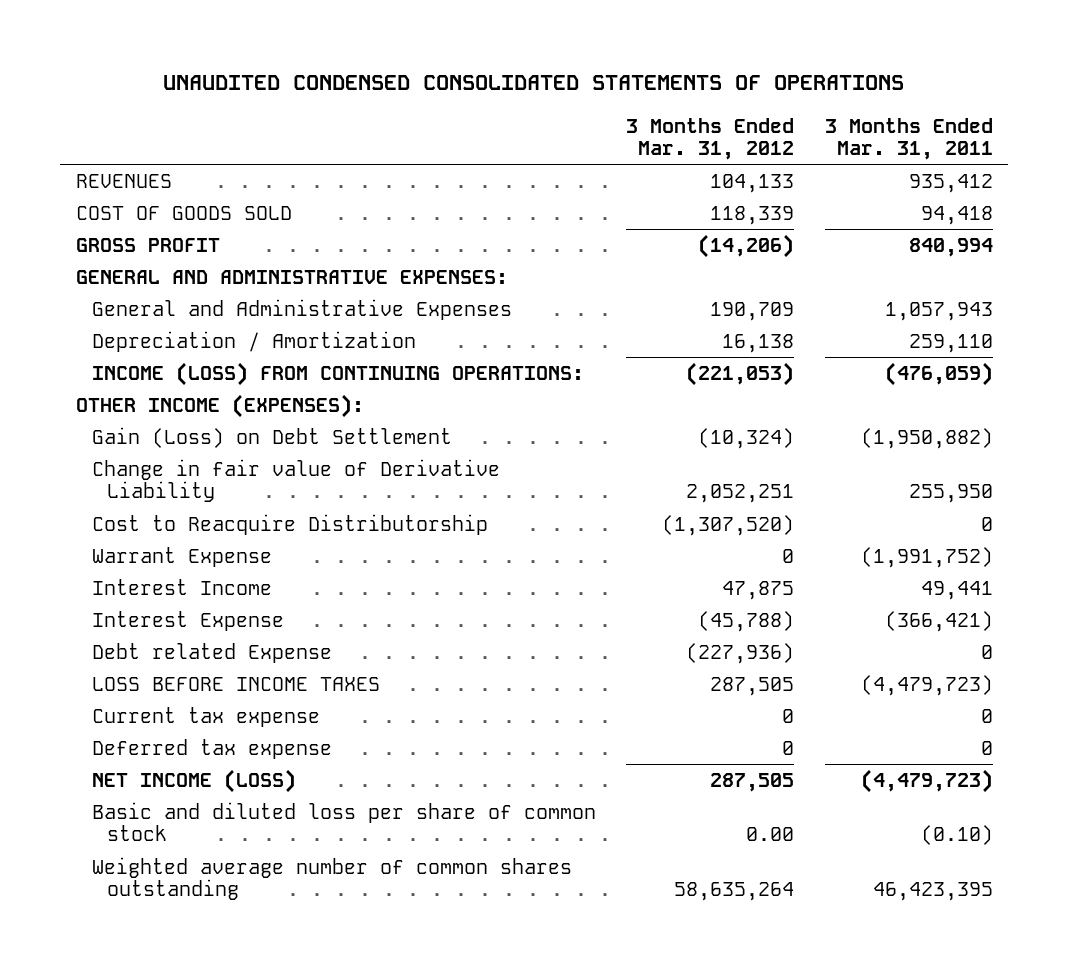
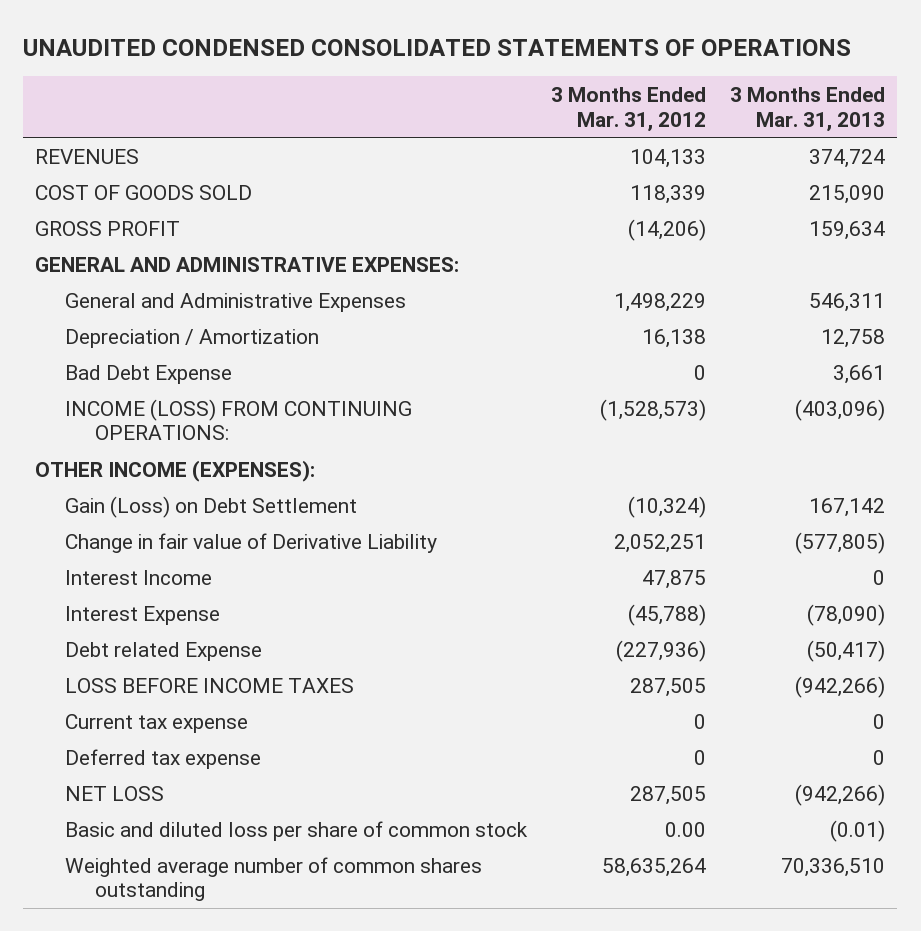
- | 3 Months Ended Mar. 31, 2012 | 3 Months Ended Mar. 31, 2011
+ | 3 Months Ended Mar. 31, 2012 | 3 Months Ended Mar. 31, 2013
- General and Administrative Expenses | 190,709 | 1,057,943
+ General and Administrative Expenses | 1,498,229 | 546,311
- INCOME (LOSS) FROM CONTINUING OPERATIONS: | (221,053) | (476,059)
+ Bad Debt Expense | 0 | 3,661
+ INCOME (LOSS) FROM CONTINUING OPERATIONS: | (1,528,573) | (403,096)
- Cost to Reacquire Distributorship | (1,307,520) | 0
- Warrant Expense | 0 | (1,991,752)
- NET INCOME (LOSS) | 287,505 | (4,479,723)
+ NET LOSS | 287,505 | (942,266)

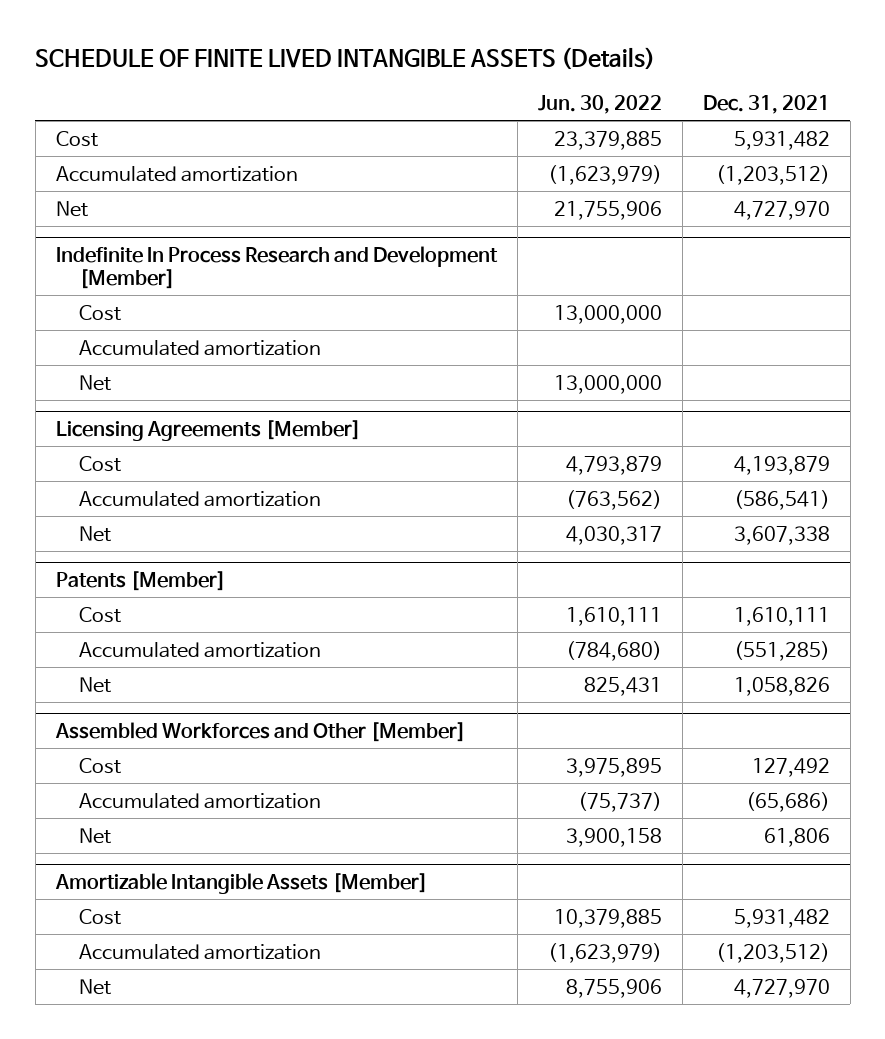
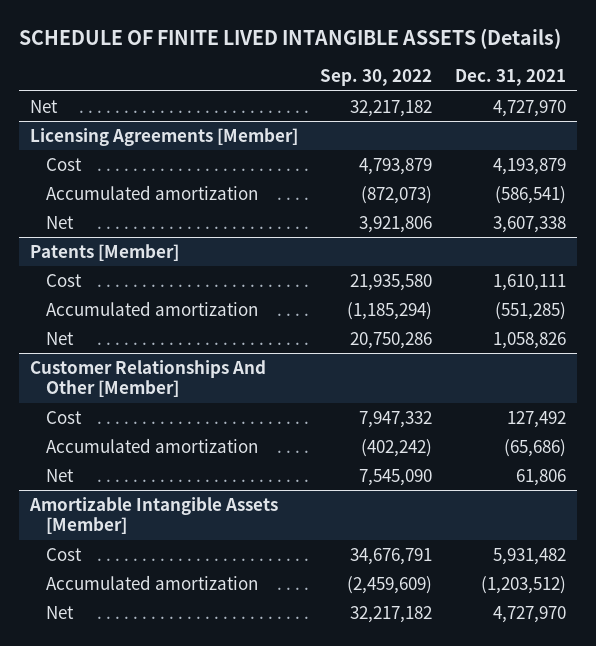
- | Jun. 30, 2022 | Dec. 31, 2021
+ | Sep. 30, 2022 | Dec. 31, 2021
- Cost | 23,379,885 | 5,931,482
- Accumulated amortization | (1,623,979) | (1,203,512)
- Indefinite In Process Research and Development [Member]
- Cost | 13,000,000 |
- Accumulated amortization
- Net | 13,000,000 |
- Assembled Workforces and Other [Member]
+ Customer Relationships And Other [Member]

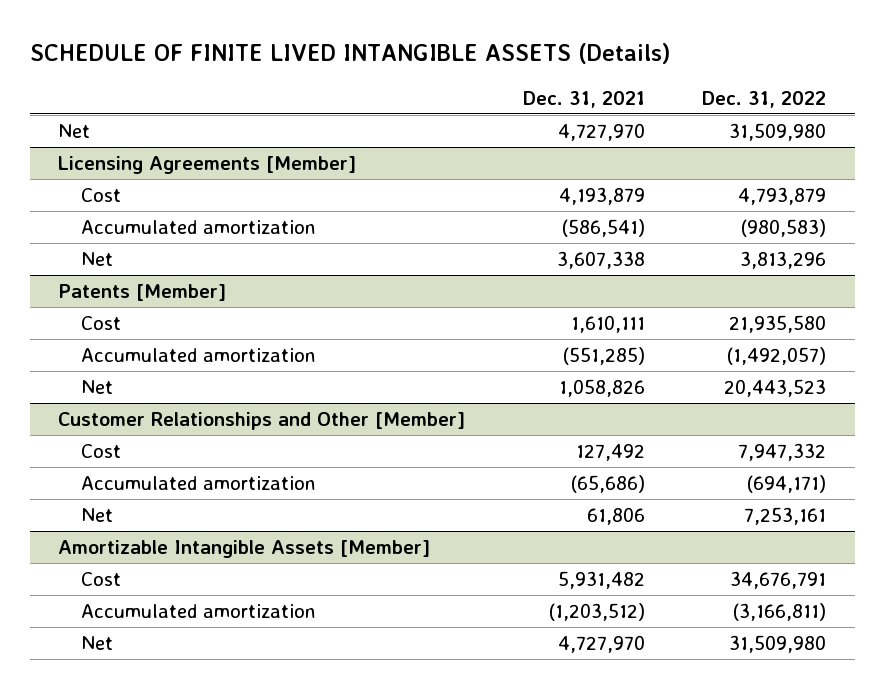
- | Sep. 30, 2022 | Dec. 31, 2021
+ | Dec. 31, 2021 | Dec. 31, 2022
- Customer Relationships And Other [Member]
+ Customer Relationships and Other [Member]

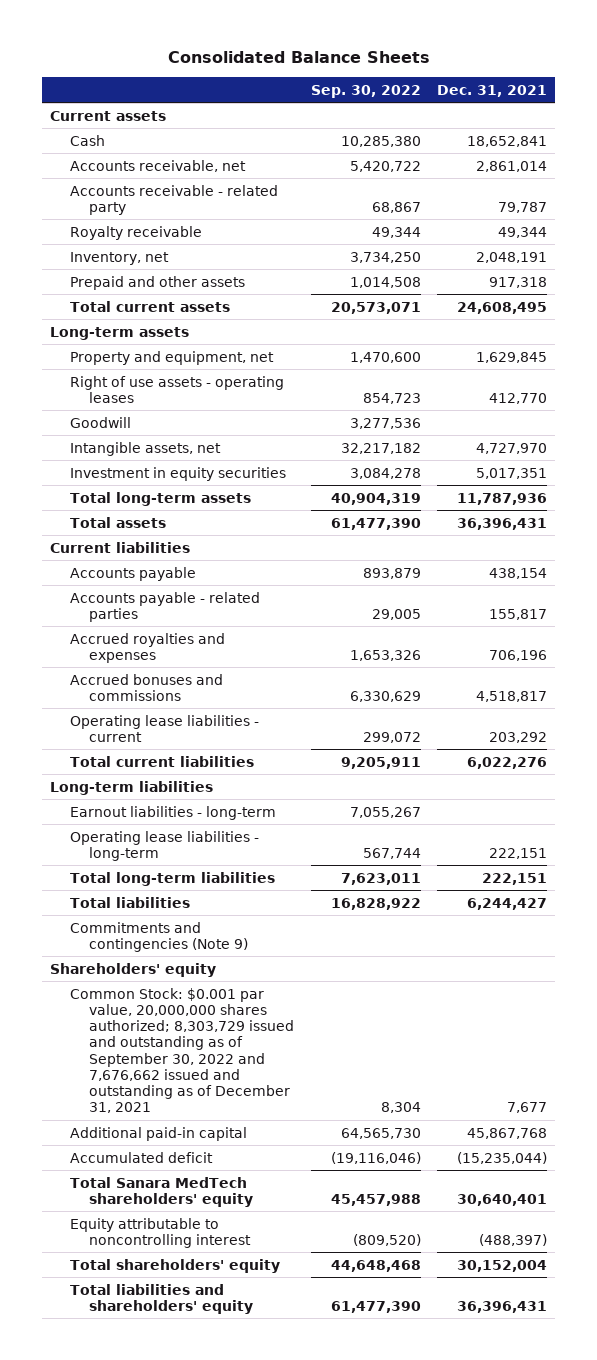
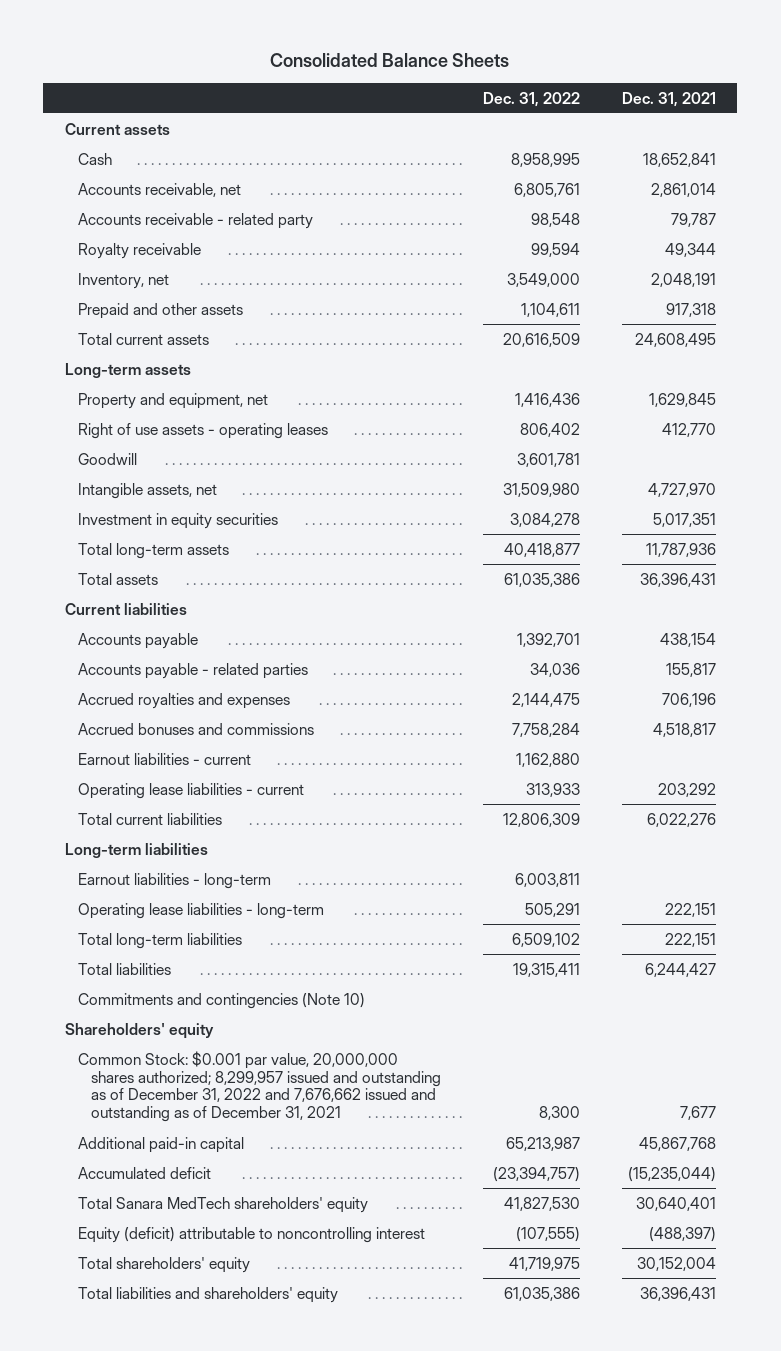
- | Sep. 30, 2022 | Dec. 31, 2021
+ | Dec. 31, 2022 | Dec. 31, 2021
+ Earnout liabilities - current | 1,162,880 |
- Commitments and contingencies (Note 9)
+ Commitments and contingencies (Note 10)
- Common Stock: $0.001 par value, 20,000,000 shares authorized; 8,303,729 issued and outstanding as of September 30, 2022 and 7,676,662 issued and outstanding as of December 31, 2021 | 8,304 | 7,677
+ Common Stock: $0.001 par value, 20,000,000 shares authorized; 8,299,957 issued and outstanding as of December 31, 2022 and 7,676,662 issued and outstanding as of December 31, 2021 | 8,300 | 7,677
- Equity attributable to noncontrolling interest | (809,520) | (488,397)
+ Equity (deficit) attributable to noncontrolling interest | (107,555) | (488,397)

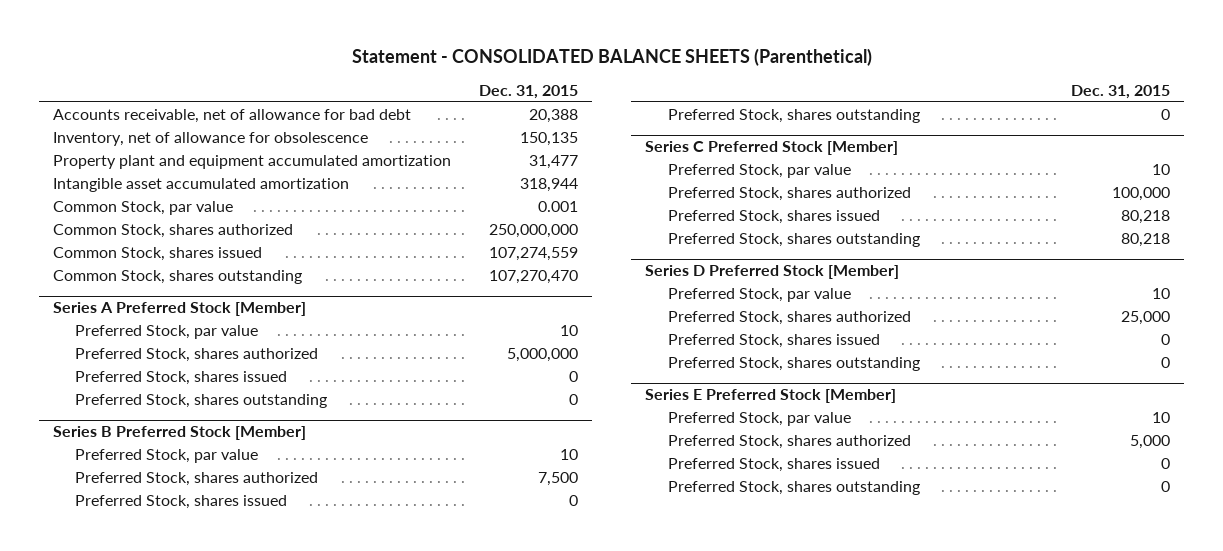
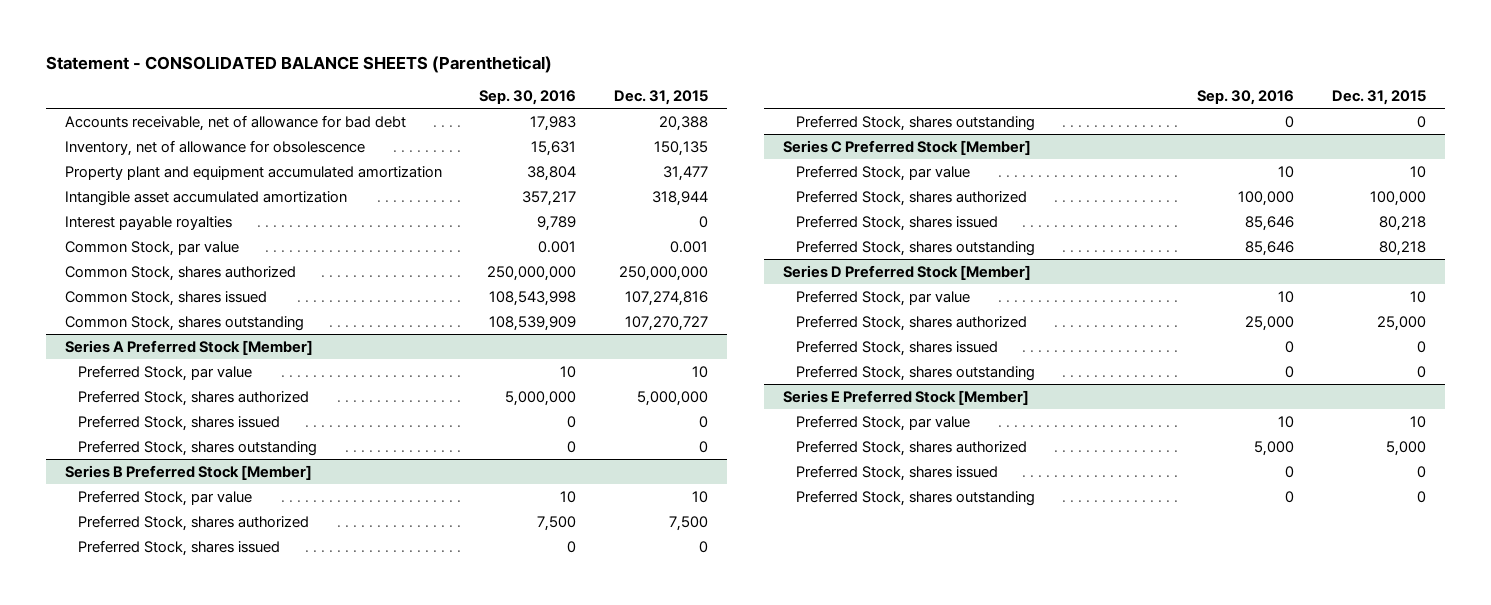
- | Dec. 31, 2015
+ | Sep. 30, 2016 | Dec. 31, 2015
+ Interest payable royalties | 9,789 | 0
- Common Stock, shares issued | 107,274,559
- Common Stock, shares outstanding | 107,270,470
+ Common Stock, shares issued | 108,543,998 | 107,274,816
+ Common Stock, shares outstanding | 108,539,909 | 107,270,727

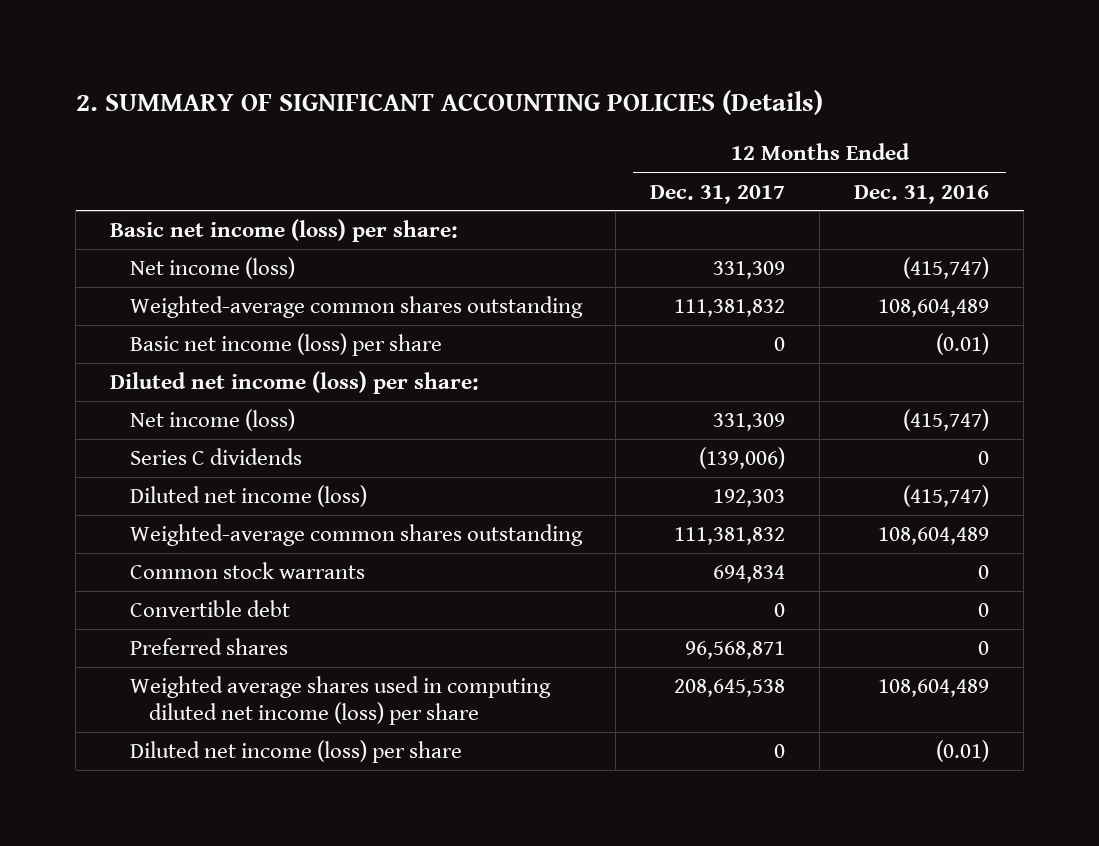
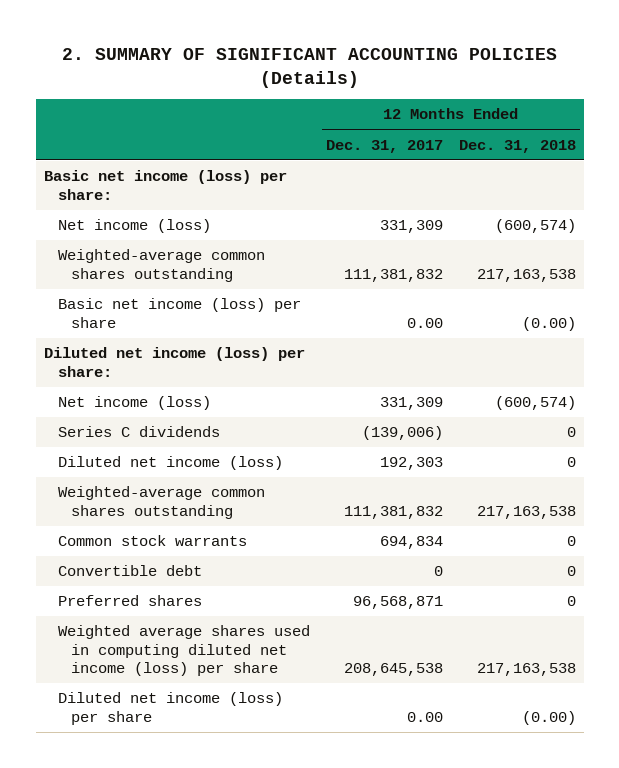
- | 12 Months Ended Dec. 31, 2017 | 12 Months Ended Dec. 31, 2016
+ | 12 Months Ended Dec. 31, 2017 | 12 Months Ended Dec. 31, 2018
- Basic net income (loss) per share | 0 | (0.01)
+ Basic net income (loss) per share | 0.00 | (0.00)
- Diluted net income (loss) per share | 0 | (0.01)
+ Diluted net income (loss) per share | 0.00 | (0.00)

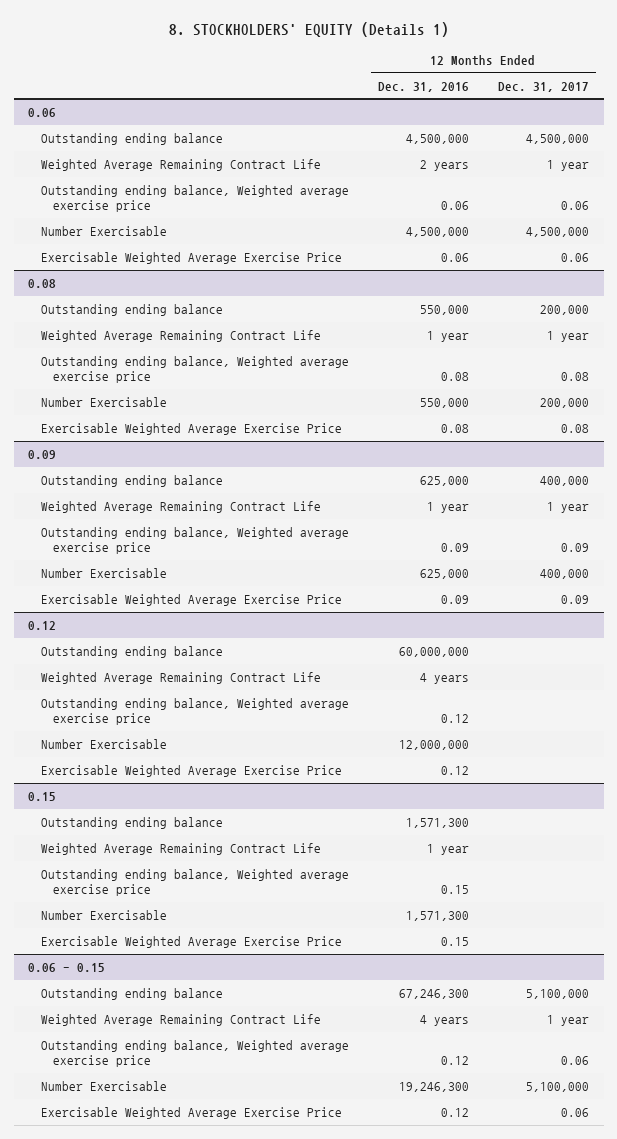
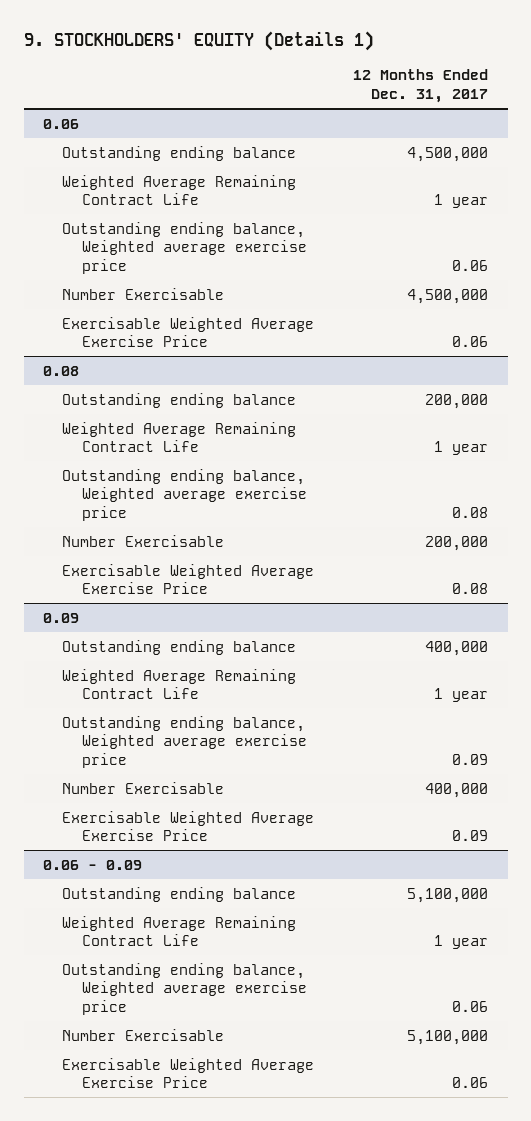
- 8. STOCKHOLDERS' EQUITY (Details 1)
+ 9. STOCKHOLDERS' EQUITY (Details 1)
- | 12 Months Ended Dec. 31, 2016 | 12 Months Ended Dec. 31, 2017
+ | 12 Months Ended Dec. 31, 2017
- 0.12
- Outstanding ending balance | 60,000,000 |
- Weighted Average Remaining Contract Life | 4 years |
- Outstanding ending balance, Weighted average exercise price | 0.12 |
- Number Exercisable | 12,000,000 |
- Exercisable Weighted Average Exercise Price | 0.12 |
- 0.15
- Outstanding ending balance | 1,571,300 |
- Weighted Average Remaining Contract Life | 1 year |
- Outstanding ending balance, Weighted average exercise price | 0.15 |
- Number Exercisable | 1,571,300 |
- Exercisable Weighted Average Exercise Price | 0.15 |
- 0.06 - 0.15
+ 0.06 - 0.09

